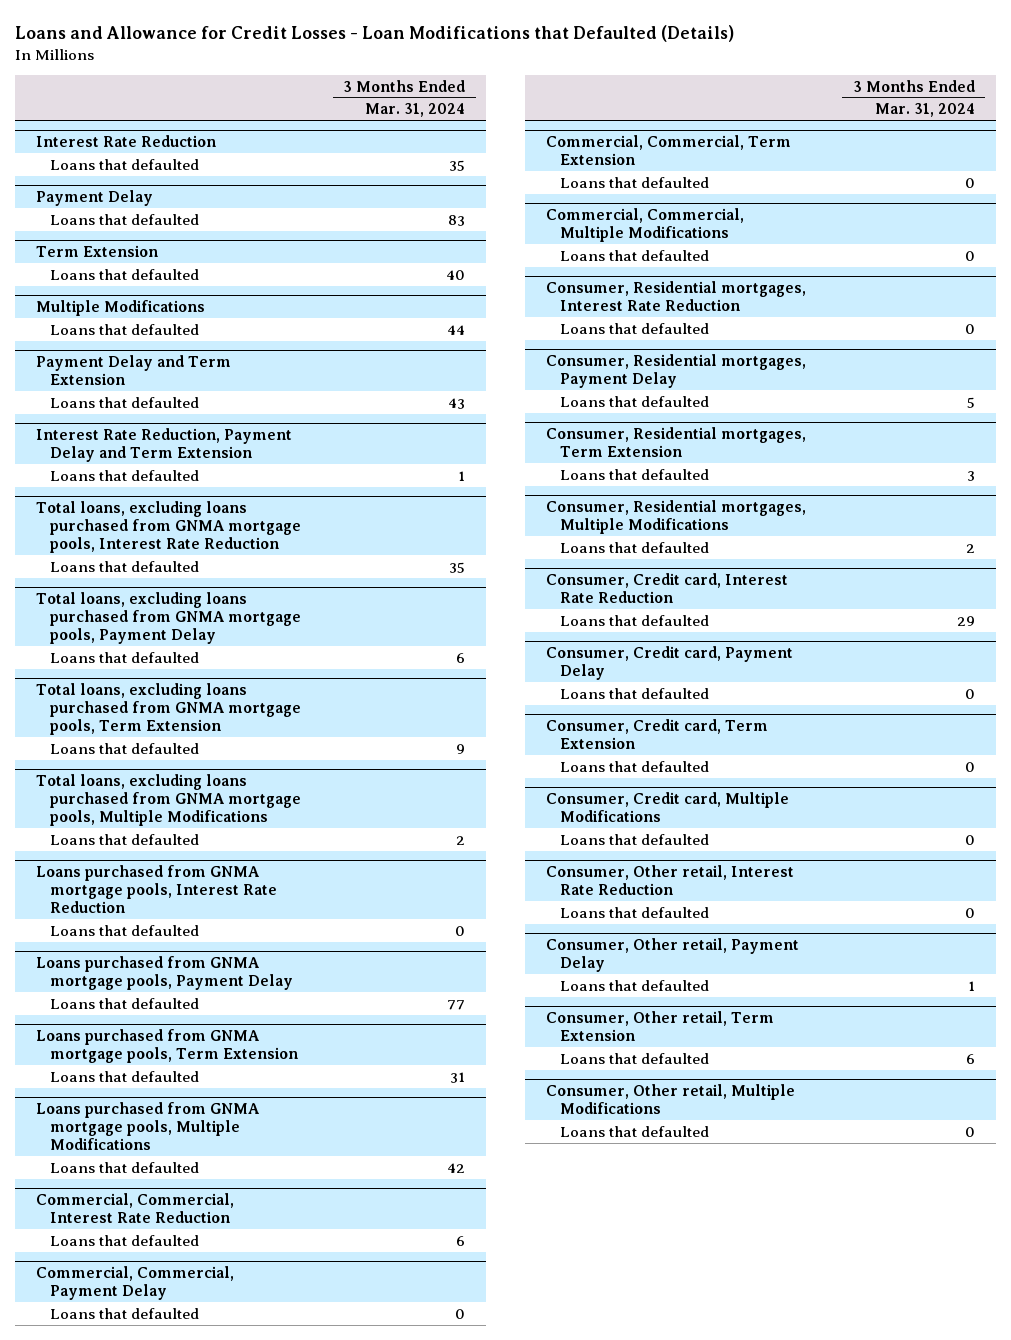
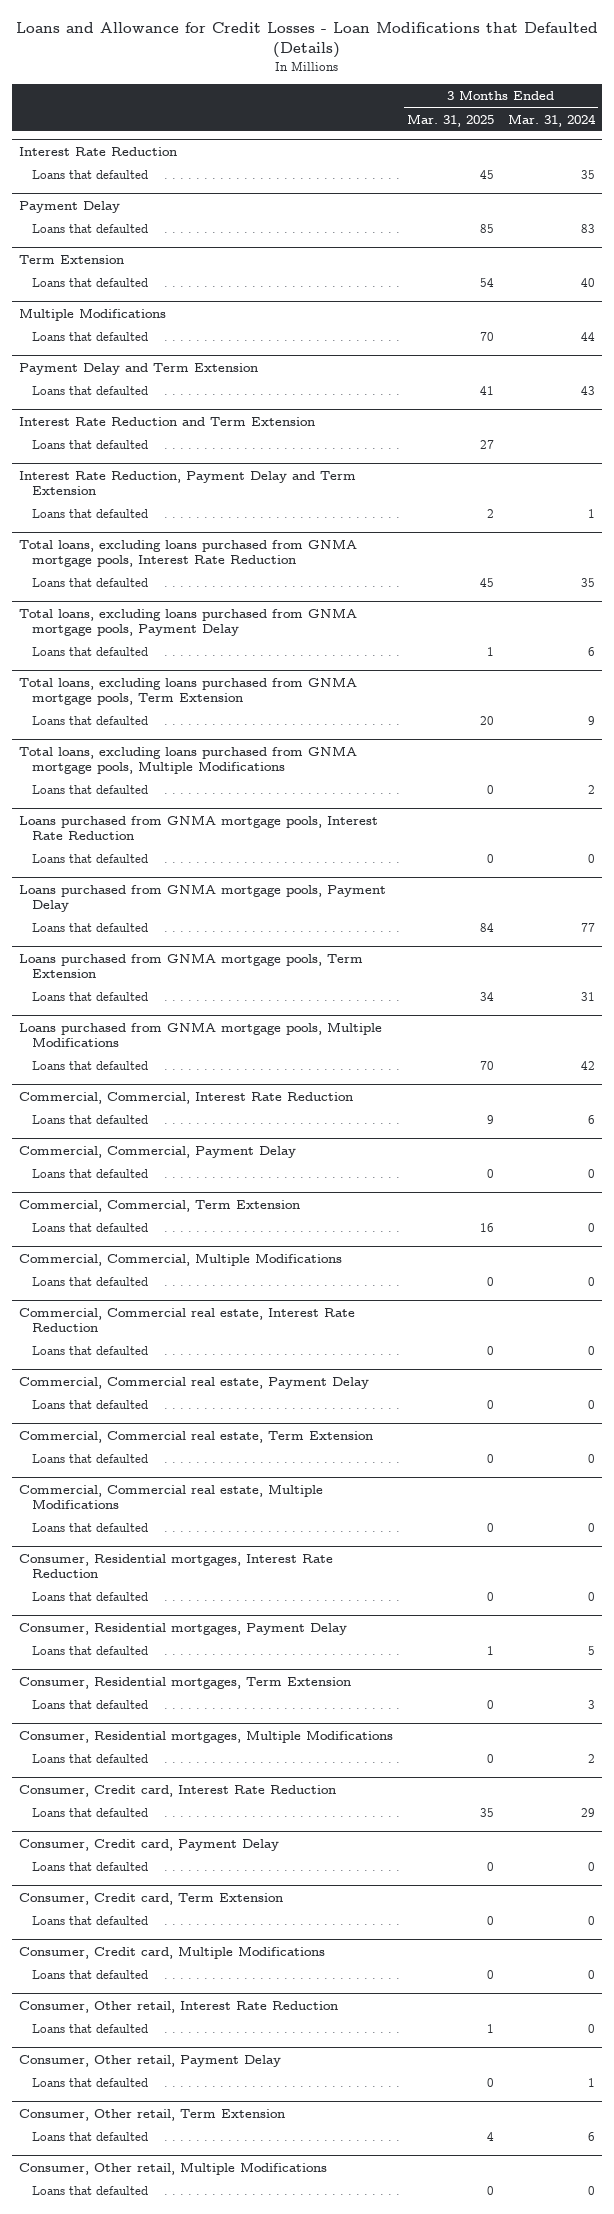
- | 3 Months Ended Mar. 31, 2024
+ | 3 Months Ended Mar. 31, 2025 | 3 Months Ended Mar. 31, 2024
+ Interest Rate Reduction and Term Extension
+ Loans that defaulted | 27 |
+ Commercial, Commercial real estate, Interest Rate Reduction
+ Loans that defaulted | 0 | 0
+ Commercial, Commercial real estate, Payment Delay
+ Loans that defaulted | 0 | 0
+ Commercial, Commercial real estate, Term Extension
+ Loans that defaulted | 0 | 0
+ Commercial, Commercial real estate, Multiple Modifications
+ Loans that defaulted | 0 | 0

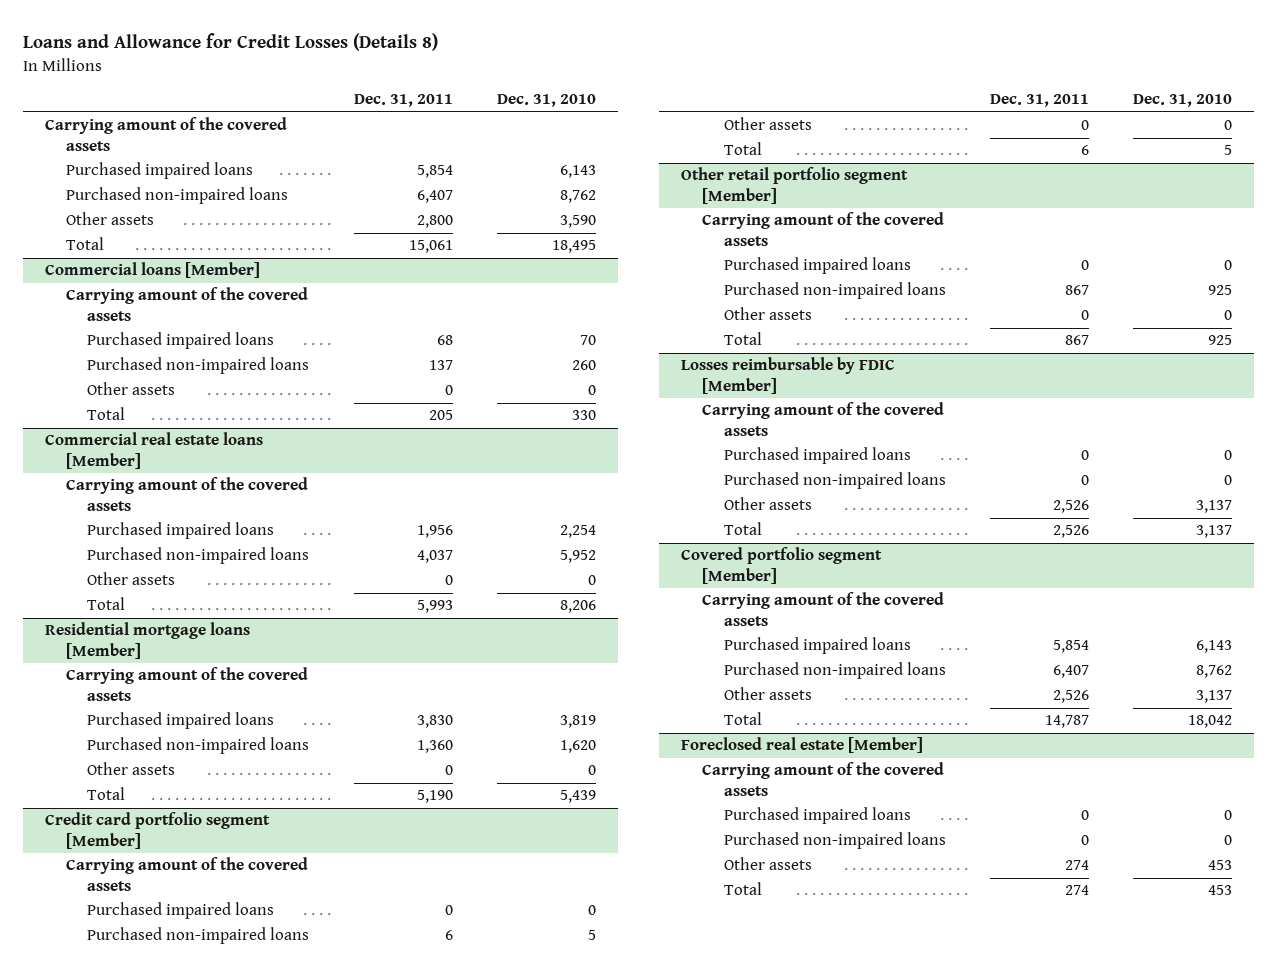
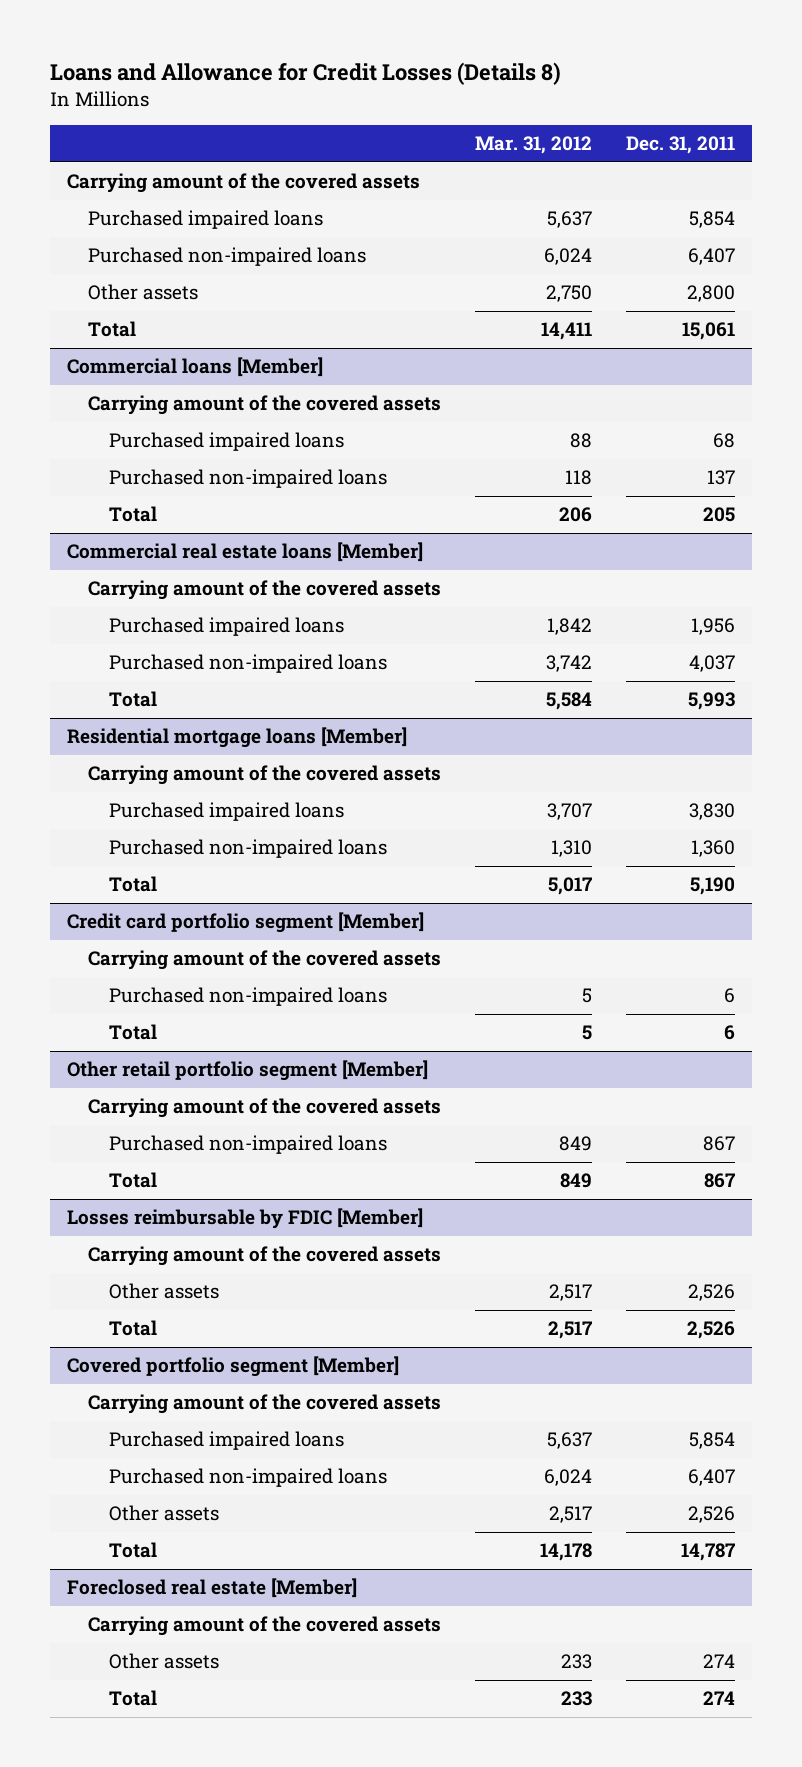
- | Dec. 31, 2011 | Dec. 31, 2010
+ | Mar. 31, 2012 | Dec. 31, 2011
@ Commercial loans [Member]
- Other assets | 0 | 0
@ Commercial real estate loans [Member]
- Other assets | 0 | 0
@ Residential mortgage loans [Member]
- Other assets | 0 | 0
@ Credit card portfolio segment [Member]
- Purchased impaired loans | 0 | 0
- Other assets | 0 | 0
@ Other retail portfolio segment [Member]
- Purchased impaired loans | 0 | 0
- Other assets | 0 | 0
@ Losses reimbursable by FDIC [Member]
- Purchased impaired loans | 0 | 0
- Purchased non-impaired loans | 0 | 0
@ Foreclosed real estate [Member]
- Purchased impaired loans | 0 | 0
- Purchased non-impaired loans | 0 | 0

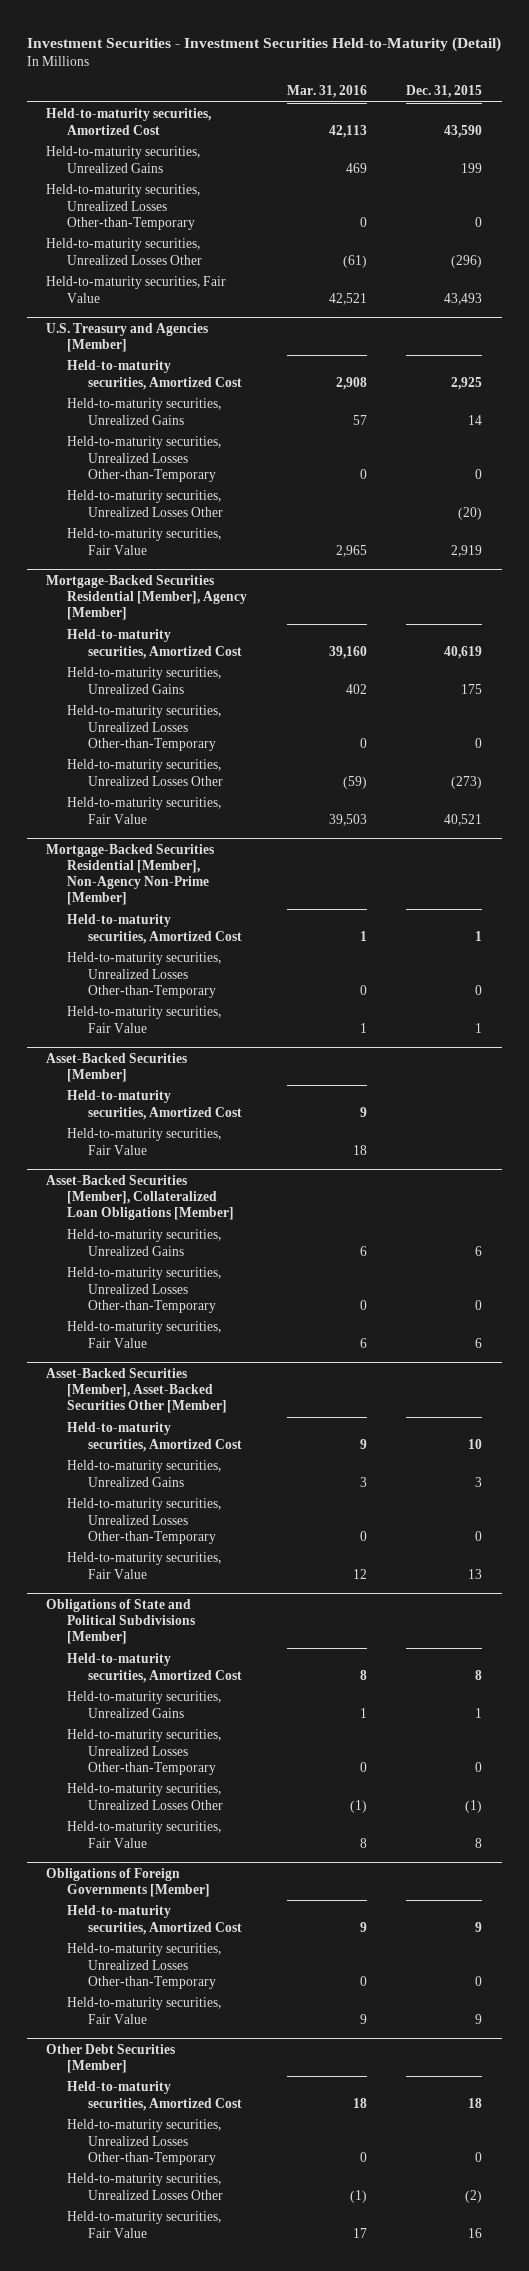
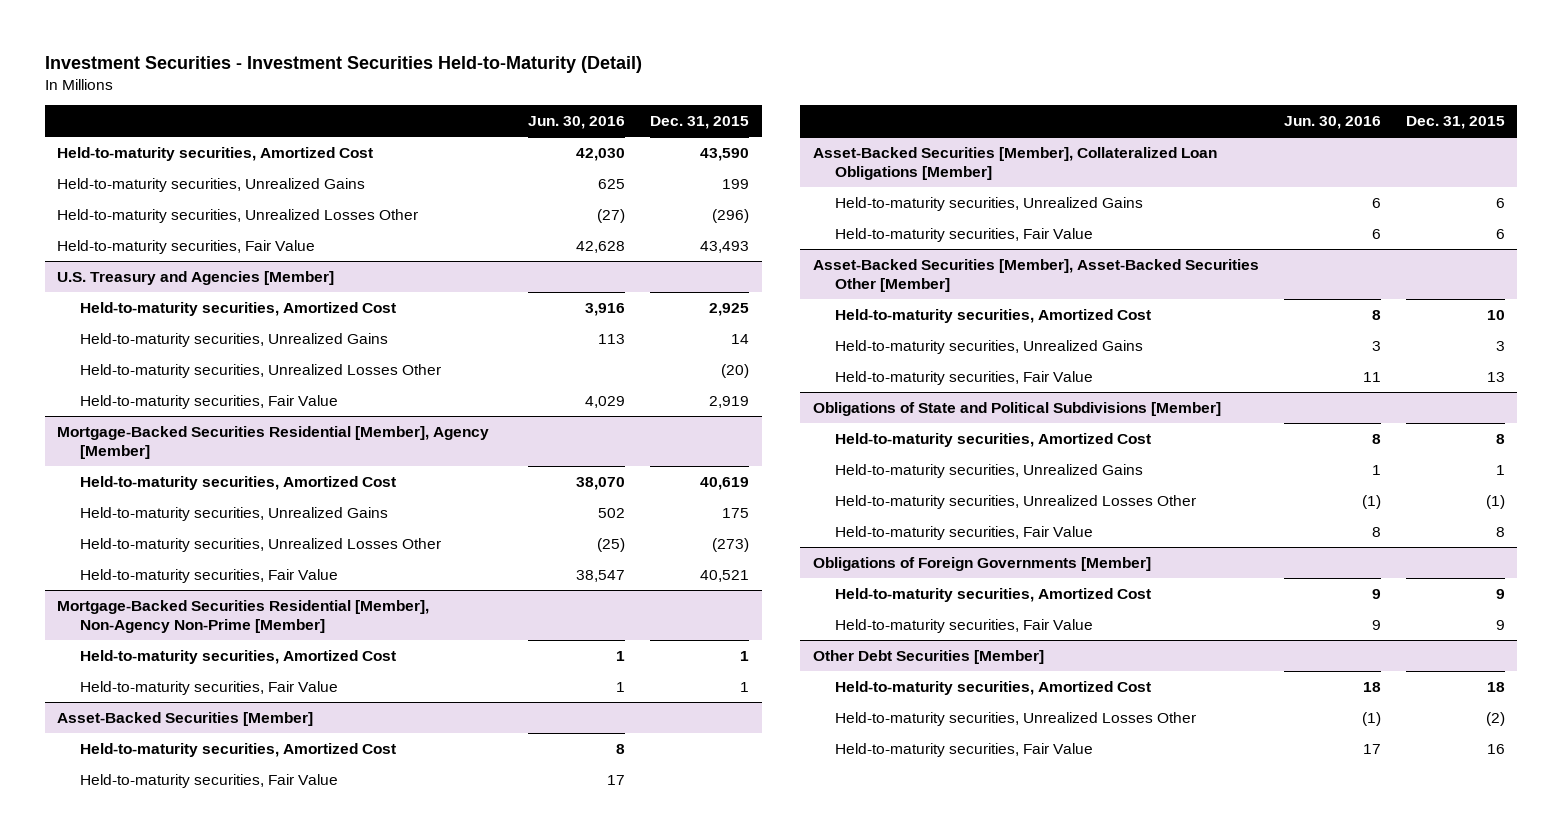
- | Mar. 31, 2016 | Dec. 31, 2015
+ | Jun. 30, 2016 | Dec. 31, 2015
- Held-to-maturity securities, Unrealized Losses Other-than-Temporary | 0 | 0
@ U.S. Treasury and Agencies [Member]
- Held-to-maturity securities, Unrealized Losses Other-than-Temporary | 0 | 0
@ Mortgage-Backed Securities Residential [Member], Agency [Member]
- Held-to-maturity securities, Unrealized Losses Other-than-Temporary | 0 | 0
@ Mortgage-Backed Securities Residential [Member], Non-Agency Non-Prime [Member]
- Held-to-maturity securities, Unrealized Losses Other-than-Temporary | 0 | 0
@ Asset-Backed Securities [Member], Collateralized Loan Obligations [Member]
- Held-to-maturity securities, Unrealized Losses Other-than-Temporary | 0 | 0
@ Asset-Backed Securities [Member], Asset-Backed Securities Other [Member]
- Held-to-maturity securities, Unrealized Losses Other-than-Temporary | 0 | 0
@ Obligations of State and Political Subdivisions [Member]
- Held-to-maturity securities, Unrealized Losses Other-than-Temporary | 0 | 0
@ Obligations of Foreign Governments [Member]
- Held-to-maturity securities, Unrealized Losses Other-than-Temporary | 0 | 0
@ Other Debt Securities [Member]
- Held-to-maturity securities, Unrealized Losses Other-than-Temporary | 0 | 0

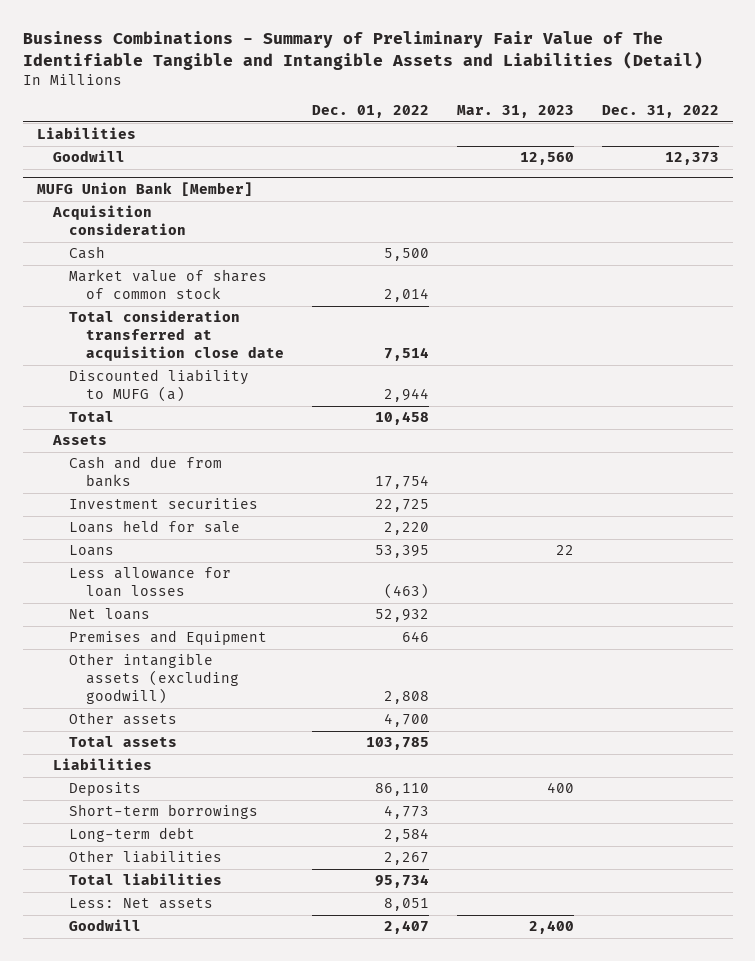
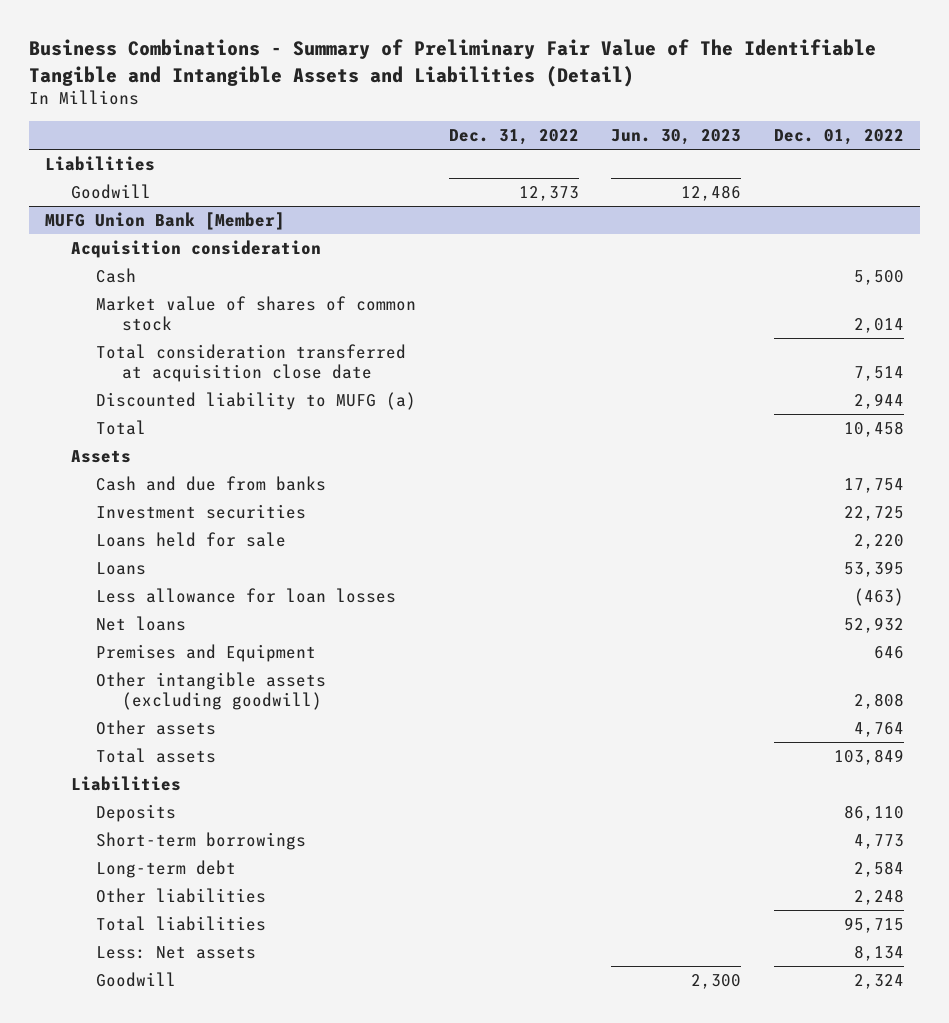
- | Dec. 01, 2022 | Mar. 31, 2023 | Dec. 31, 2022
+ | Dec. 31, 2022 | Jun. 30, 2023 | Dec. 01, 2022
@ MUFG Union Bank [Member]
- Other assets | 4,700 | |
- Total assets | 103,785 | |
+ Other assets | | | 4,764
+ Total assets | | | 103,849
- Other liabilities | 2,267 | |
- Total liabilities | 95,734 | |
- Less: Net assets | 8,051 | |
- Goodwill | 2,407 | 2,400 |
+ Other liabilities | | | 2,248
+ Total liabilities | | | 95,715
+ Less: Net assets | | | 8,134
+ Goodwill | | 2,300 | 2,324

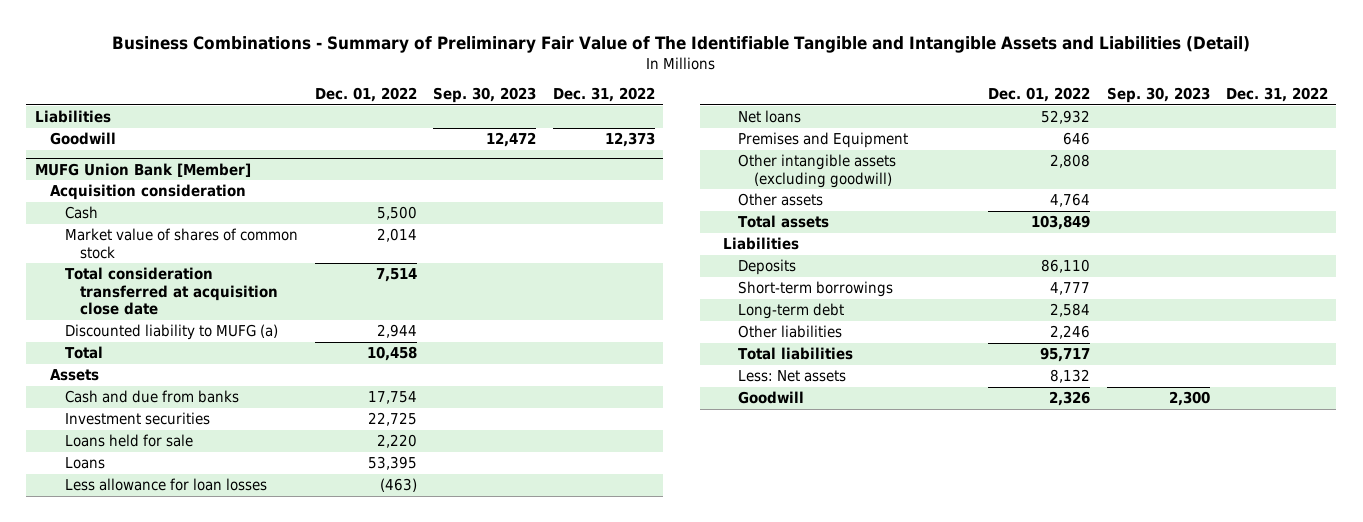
- | Dec. 31, 2022 | Jun. 30, 2023 | Dec. 01, 2022
+ | Dec. 01, 2022 | Sep. 30, 2023 | Dec. 31, 2022
@ MUFG Union Bank [Member]
- Short-term borrowings | | | 4,773
+ Short-term borrowings | 4,777 | |
- Other liabilities | | | 2,248
- Total liabilities | | | 95,715
- Less: Net assets | | | 8,134
- Goodwill | | 2,300 | 2,324
+ Other liabilities | 2,246 | |
+ Total liabilities | 95,717 | |
+ Less: Net assets | 8,132 | |
+ Goodwill | 2,326 | 2,300 |

